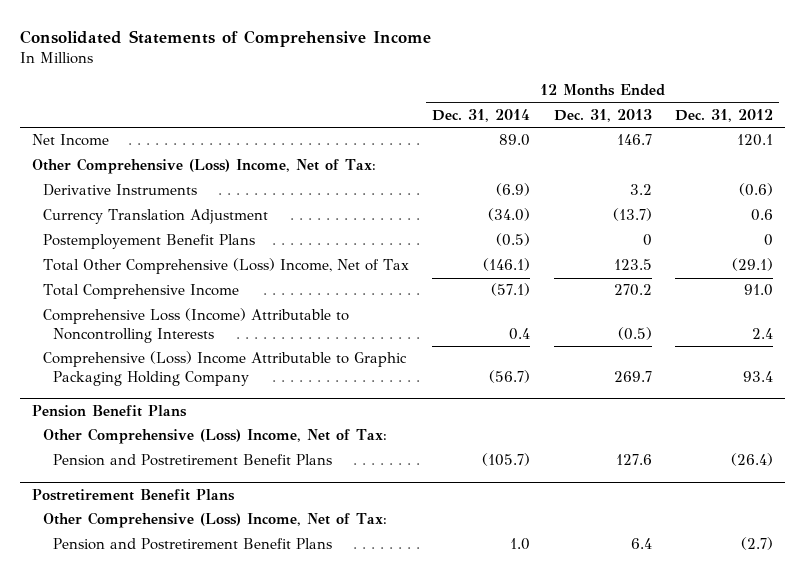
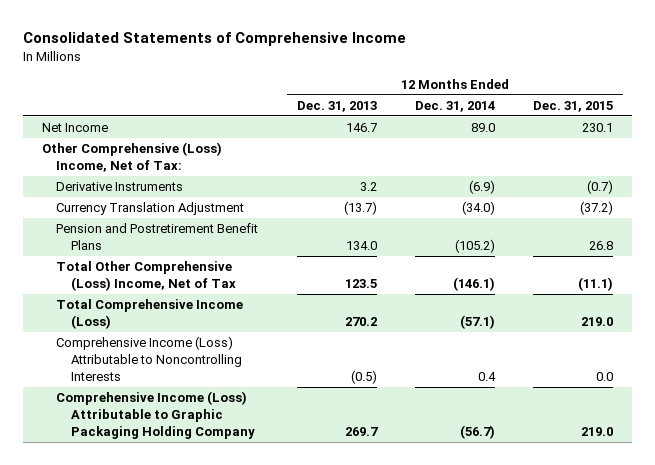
- | 12 Months Ended Dec. 31, 2014 | 12 Months Ended Dec. 31, 2013 | 12 Months Ended Dec. 31, 2012
+ | 12 Months Ended Dec. 31, 2013 | 12 Months Ended Dec. 31, 2014 | 12 Months Ended Dec. 31, 2015
- Postemployement Benefit Plans | (0.5) | 0 | 0
+ Pension and Postretirement Benefit Plans | 134.0 | (105.2) | 26.8
- Total Comprehensive Income | (57.1) | 270.2 | 91.0
- Comprehensive Loss (Income) Attributable to Noncontrolling Interests | 0.4 | (0.5) | 2.4
- Comprehensive (Loss) Income Attributable to Graphic Packaging Holding Company | (56.7) | 269.7 | 93.4
- Pension Benefit Plans
- Other Comprehensive (Loss) Income, Net of Tax:
- Pension and Postretirement Benefit Plans | (105.7) | 127.6 | (26.4)
- Postretirement Benefit Plans
- Other Comprehensive (Loss) Income, Net of Tax:
- Pension and Postretirement Benefit Plans | 1.0 | 6.4 | (2.7)
+ Total Comprehensive Income (Loss) | 270.2 | (57.1) | 219.0
+ Comprehensive Income (Loss) Attributable to Noncontrolling Interests | (0.5) | 0.4 | 0.0
+ Comprehensive Income (Loss) Attributable to Graphic Packaging Holding Company | 269.7 | (56.7) | 219.0

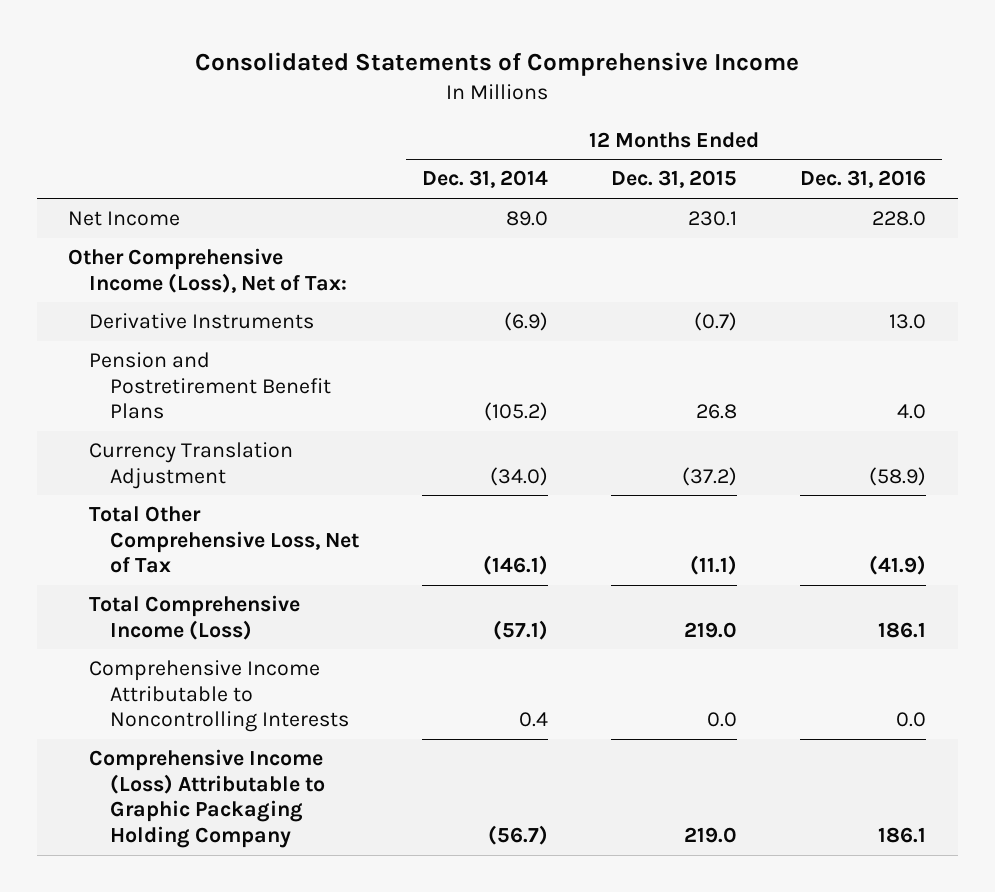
- | 12 Months Ended Dec. 31, 2013 | 12 Months Ended Dec. 31, 2014 | 12 Months Ended Dec. 31, 2015
+ | 12 Months Ended Dec. 31, 2014 | 12 Months Ended Dec. 31, 2015 | 12 Months Ended Dec. 31, 2016
- Other Comprehensive (Loss) Income, Net of Tax:
+ Other Comprehensive Income (Loss), Net of Tax:
- Total Other Comprehensive (Loss) Income, Net of Tax | 123.5 | (146.1) | (11.1)
moved down: Currency Translation Adjustment | (34.0) | (37.2) | (58.9)
+ Total Other Comprehensive Loss, Net of Tax | (146.1) | (11.1) | (41.9)
- Comprehensive Income (Loss) Attributable to Noncontrolling Interests | (0.5) | 0.4 | 0.0
+ Comprehensive Income Attributable to Noncontrolling Interests | 0.4 | 0.0 | 0.0

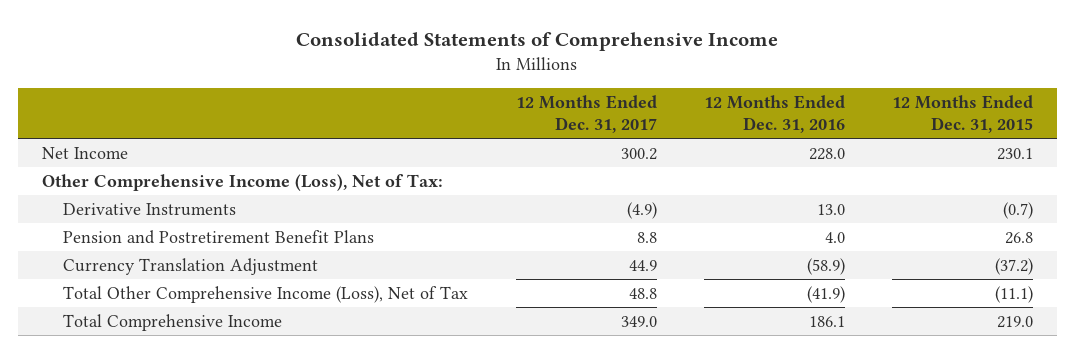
- | 12 Months Ended Dec. 31, 2014 | 12 Months Ended Dec. 31, 2015 | 12 Months Ended Dec. 31, 2016
+ | 12 Months Ended Dec. 31, 2017 | 12 Months Ended Dec. 31, 2016 | 12 Months Ended Dec. 31, 2015
- Total Other Comprehensive Loss, Net of Tax | (146.1) | (11.1) | (41.9)
- Total Comprehensive Income (Loss) | (57.1) | 219.0 | 186.1
- Comprehensive Income Attributable to Noncontrolling Interests | 0.4 | 0.0 | 0.0
- Comprehensive Income (Loss) Attributable to Graphic Packaging Holding Company | (56.7) | 219.0 | 186.1
+ Total Other Comprehensive Income (Loss), Net of Tax | 48.8 | (41.9) | (11.1)
+ Total Comprehensive Income | 349.0 | 186.1 | 219.0

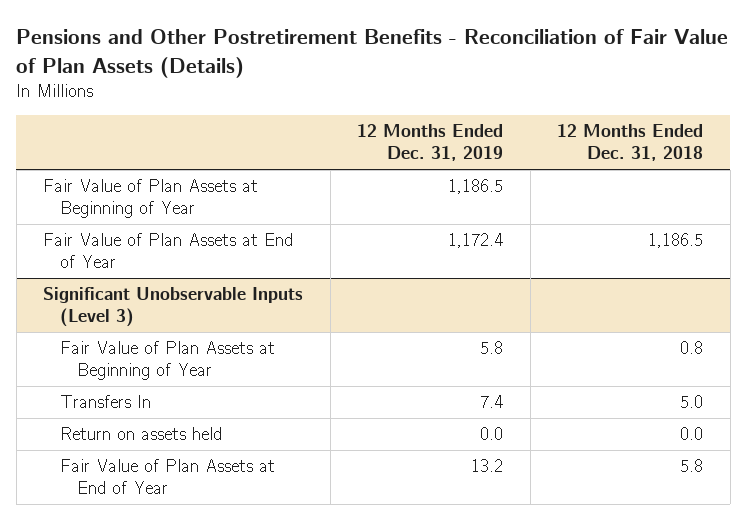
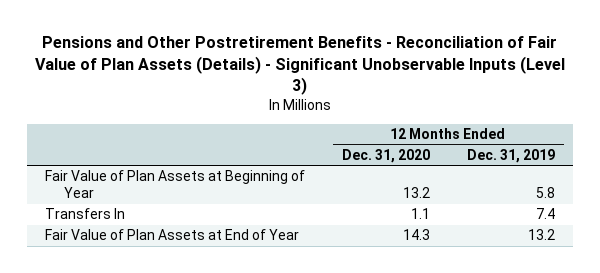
- Pensions and Other Postretirement Benefits - Reconciliation of Fair Value of Plan Assets (Details)
+ Pensions and Other Postretirement Benefits - Reconciliation of Fair Value of Plan Assets (Details) - Significant Unobservable Inputs (Level 3)
- | 12 Months Ended Dec. 31, 2019 | 12 Months Ended Dec. 31, 2018
+ | 12 Months Ended Dec. 31, 2020 | 12 Months Ended Dec. 31, 2019
- Fair Value of Plan Assets at Beginning of Year | 1,186.5 |
- Fair Value of Plan Assets at End of Year | 1,172.4 | 1,186.5
- Significant Unobservable Inputs (Level 3)
- Return on assets held | 0.0 | 0.0

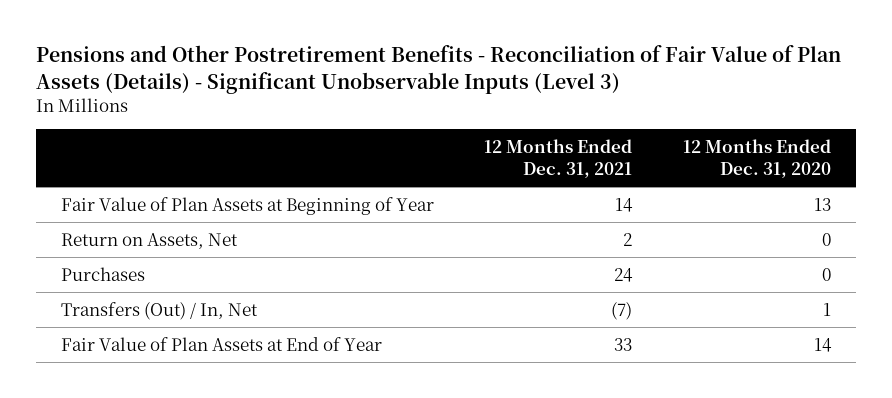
- | 12 Months Ended Dec. 31, 2020 | 12 Months Ended Dec. 31, 2019
+ | 12 Months Ended Dec. 31, 2021 | 12 Months Ended Dec. 31, 2020
- Fair Value of Plan Assets at Beginning of Year | 13.2 | 5.8
- Transfers In | 1.1 | 7.4
- Fair Value of Plan Assets at End of Year | 14.3 | 13.2
+ Fair Value of Plan Assets at Beginning of Year | 14 | 13
+ Return on Assets, Net | 2 | 0
+ Purchases | 24 | 0
+ Transfers (Out) / In, Net | (7) | 1
+ Fair Value of Plan Assets at End of Year | 33 | 14

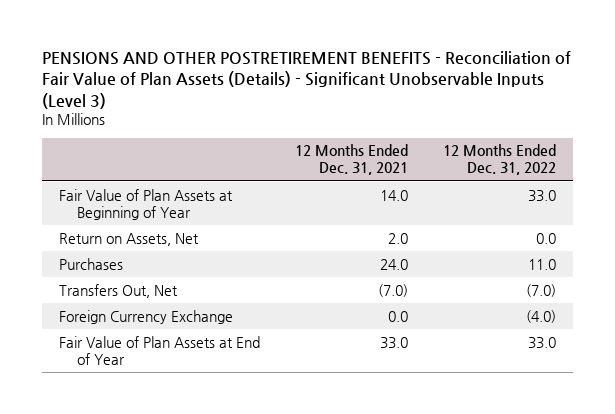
- Pensions and Other Postretirement Benefits - Reconciliation of Fair Value of Plan Assets (Details) - Significant Unobservable Inputs (Level 3)
+ PENSIONS AND OTHER POSTRETIREMENT BENEFITS - Reconciliation of Fair Value of Plan Assets (Details) - Significant Unobservable Inputs (Level 3)
- | 12 Months Ended Dec. 31, 2021 | 12 Months Ended Dec. 31, 2020
+ | 12 Months Ended Dec. 31, 2021 | 12 Months Ended Dec. 31, 2022
- Fair Value of Plan Assets at Beginning of Year | 14 | 13
- Return on Assets, Net | 2 | 0
- Purchases | 24 | 0
- Transfers (Out) / In, Net | (7) | 1
- Fair Value of Plan Assets at End of Year | 33 | 14
+ Fair Value of Plan Assets at Beginning of Year | 14.0 | 33.0
+ Return on Assets, Net | 2.0 | 0.0
+ Purchases | 24.0 | 11.0
+ Transfers Out, Net | (7.0) | (7.0)
+ Foreign Currency Exchange | 0.0 | (4.0)
+ Fair Value of Plan Assets at End of Year | 33.0 | 33.0

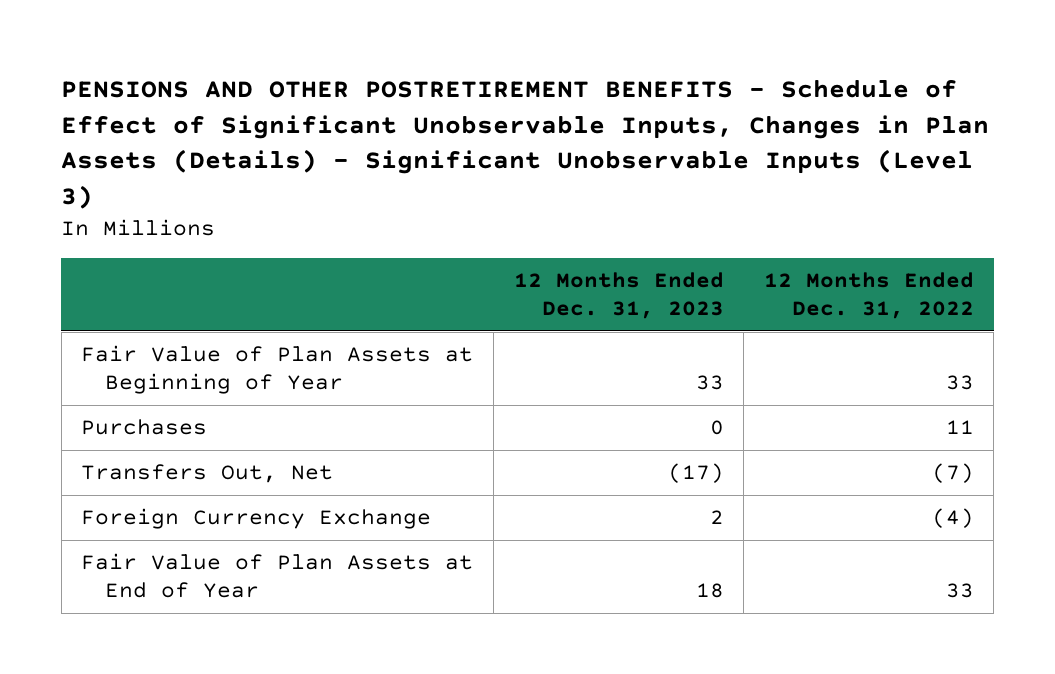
- PENSIONS AND OTHER POSTRETIREMENT BENEFITS - Reconciliation of Fair Value of Plan Assets (Details) - Significant Unobservable Inputs (Level 3)
+ PENSIONS AND OTHER POSTRETIREMENT BENEFITS - Schedule of Effect of Significant Unobservable Inputs, Changes in Plan Assets (Details) - Significant Unobservable Inputs (Level 3)
- | 12 Months Ended Dec. 31, 2021 | 12 Months Ended Dec. 31, 2022
+ | 12 Months Ended Dec. 31, 2023 | 12 Months Ended Dec. 31, 2022
- Fair Value of Plan Assets at Beginning of Year | 14.0 | 33.0
- Return on Assets, Net | 2.0 | 0.0
- Purchases | 24.0 | 11.0
- Transfers Out, Net | (7.0) | (7.0)
- Foreign Currency Exchange | 0.0 | (4.0)
- Fair Value of Plan Assets at End of Year | 33.0 | 33.0
+ Fair Value of Plan Assets at Beginning of Year | 33 | 33
+ Purchases | 0 | 11
+ Transfers Out, Net | (17) | (7)
+ Foreign Currency Exchange | 2 | (4)
+ Fair Value of Plan Assets at End of Year | 18 | 33

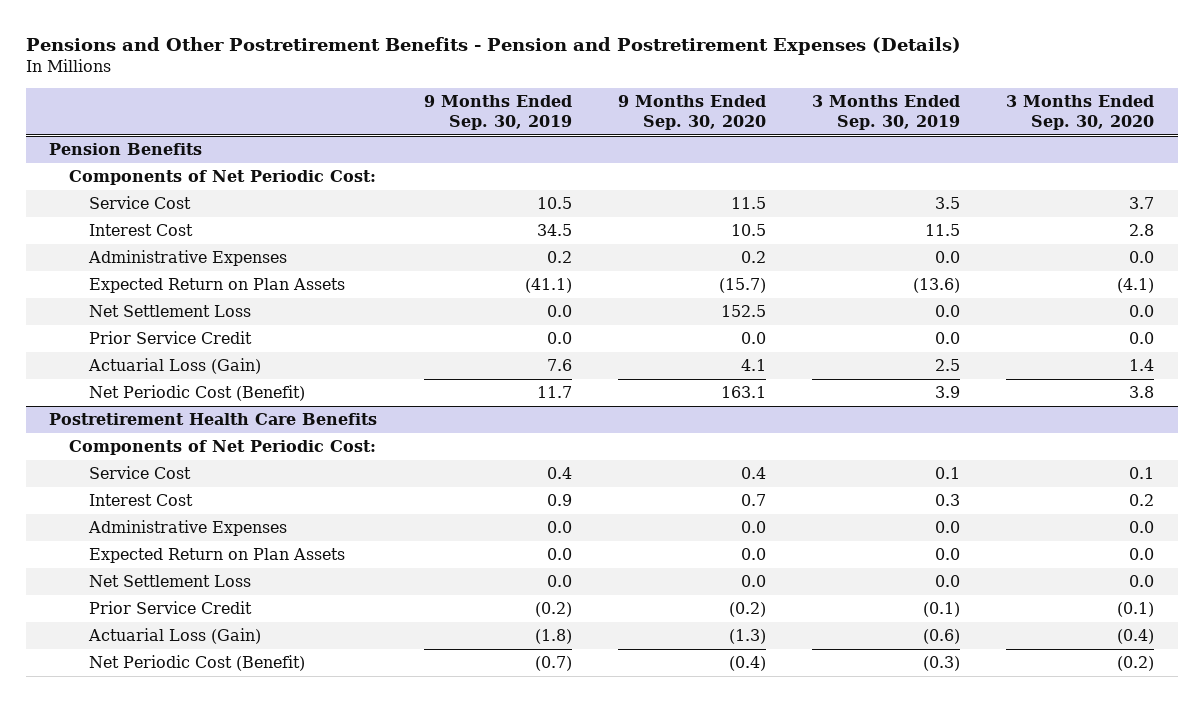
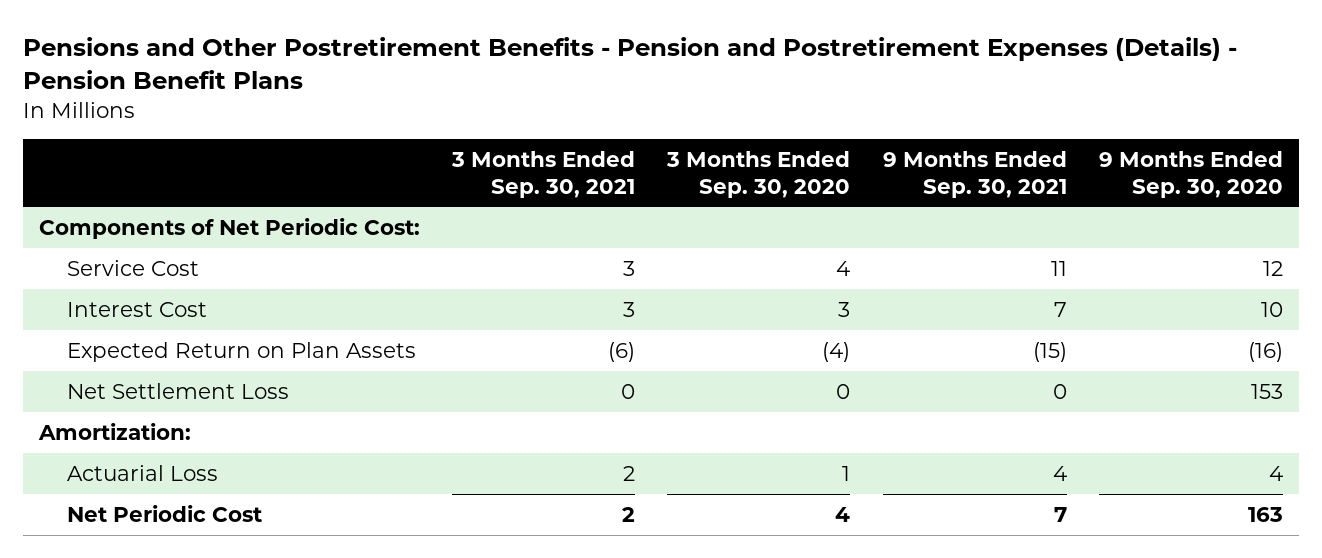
- Pensions and Other Postretirement Benefits - Pension and Postretirement Expenses (Details)
+ Pensions and Other Postretirement Benefits - Pension and Postretirement Expenses (Details) - Pension Benefit Plans
- | 9 Months Ended Sep. 30, 2019 | 9 Months Ended Sep. 30, 2020 | 3 Months Ended Sep. 30, 2019 | 3 Months Ended Sep. 30, 2020
+ | 3 Months Ended Sep. 30, 2021 | 3 Months Ended Sep. 30, 2020 | 9 Months Ended Sep. 30, 2021 | 9 Months Ended Sep. 30, 2020
- Pension Benefits
- Service Cost | 10.5 | 11.5 | 3.5 | 3.7
- Interest Cost | 34.5 | 10.5 | 11.5 | 2.8
- Administrative Expenses | 0.2 | 0.2 | 0.0 | 0.0
- Expected Return on Plan Assets | (41.1) | (15.7) | (13.6) | (4.1)
- Net Settlement Loss | 0.0 | 152.5 | 0.0 | 0.0
- Prior Service Credit | 0.0 | 0.0 | 0.0 | 0.0
- Actuarial Loss (Gain) | 7.6 | 4.1 | 2.5 | 1.4
- Net Periodic Cost (Benefit) | 11.7 | 163.1 | 3.9 | 3.8
- Postretirement Health Care Benefits
- Components of Net Periodic Cost:
- Service Cost | 0.4 | 0.4 | 0.1 | 0.1
- Interest Cost | 0.9 | 0.7 | 0.3 | 0.2
- Administrative Expenses | 0.0 | 0.0 | 0.0 | 0.0
- Expected Return on Plan Assets | 0.0 | 0.0 | 0.0 | 0.0
- Net Settlement Loss | 0.0 | 0.0 | 0.0 | 0.0
- Prior Service Credit | (0.2) | (0.2) | (0.1) | (0.1)
- Actuarial Loss (Gain) | (1.8) | (1.3) | (0.6) | (0.4)
- Net Periodic Cost (Benefit) | (0.7) | (0.4) | (0.3) | (0.2)
+ Service Cost | 3 | 4 | 11 | 12
+ Interest Cost | 3 | 3 | 7 | 10
+ Expected Return on Plan Assets | (6) | (4) | (15) | (16)
+ Net Settlement Loss | 0 | 0 | 0 | 153
+ Amortization:
+ Actuarial Loss | 2 | 1 | 4 | 4
+ Net Periodic Cost | 2 | 4 | 7 | 163

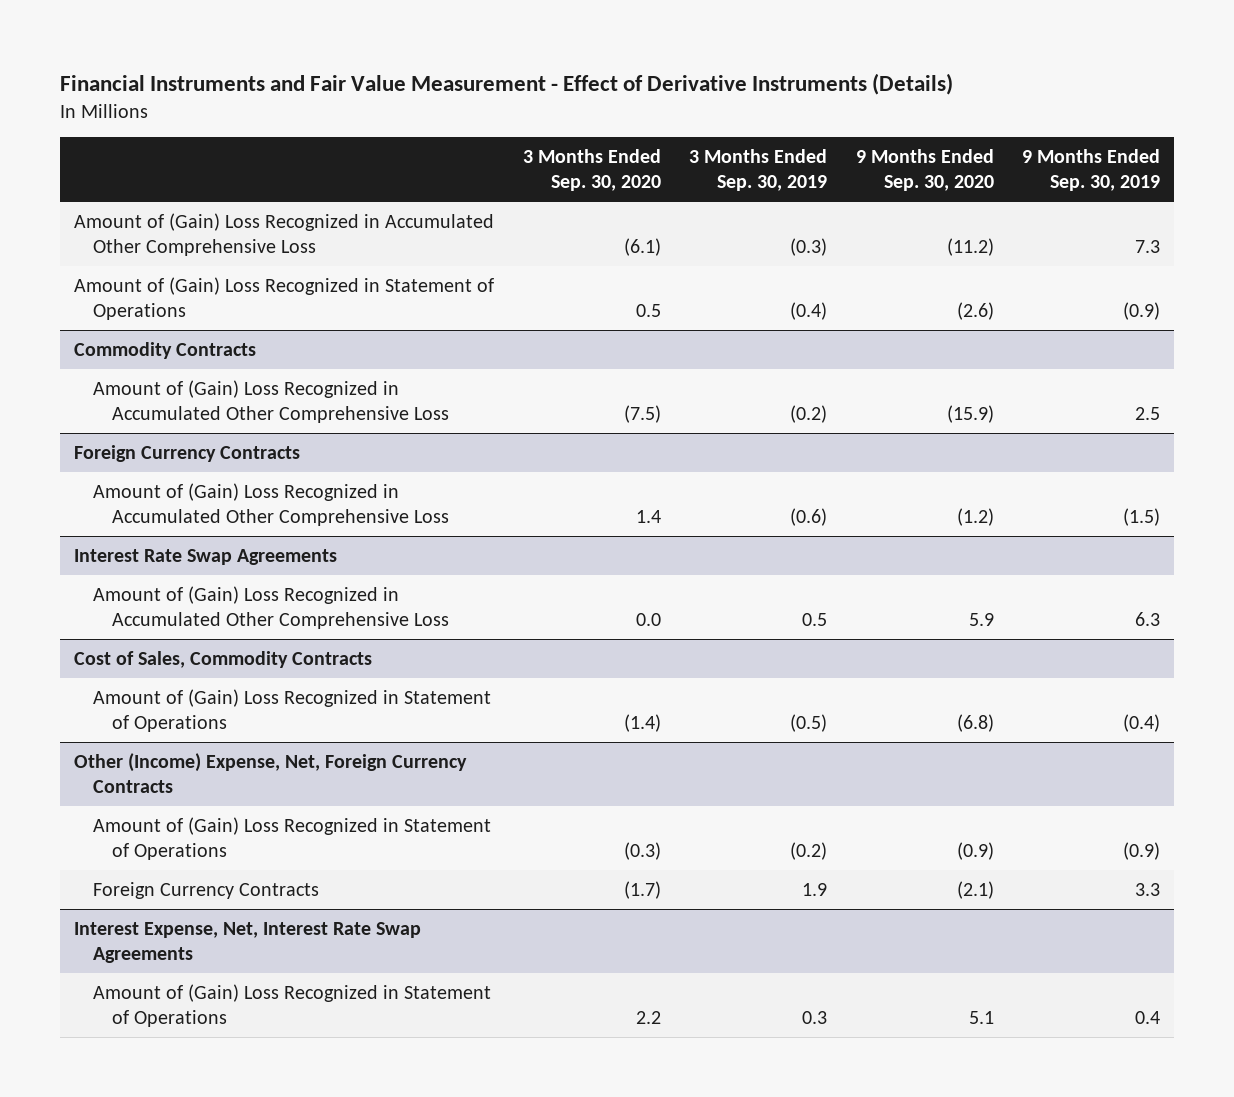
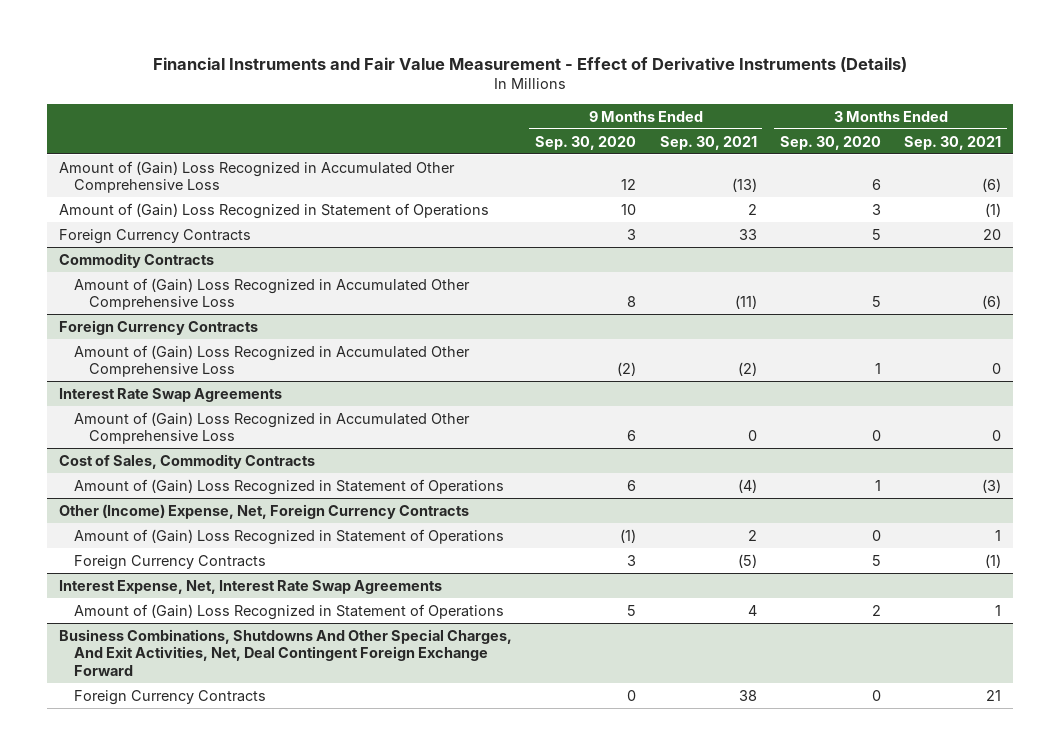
- | 3 Months Ended Sep. 30, 2020 | 3 Months Ended Sep. 30, 2019 | 9 Months Ended Sep. 30, 2020 | 9 Months Ended Sep. 30, 2019
+ | 9 Months Ended Sep. 30, 2020 | 9 Months Ended Sep. 30, 2021 | 3 Months Ended Sep. 30, 2020 | 3 Months Ended Sep. 30, 2021
- Amount of (Gain) Loss Recognized in Accumulated Other Comprehensive Loss | (6.1) | (0.3) | (11.2) | 7.3
- Amount of (Gain) Loss Recognized in Statement of Operations | 0.5 | (0.4) | (2.6) | (0.9)
+ Amount of (Gain) Loss Recognized in Accumulated Other Comprehensive Loss | 12 | (13) | 6 | (6)
+ Amount of (Gain) Loss Recognized in Statement of Operations | 10 | 2 | 3 | (1)
+ Foreign Currency Contracts | 3 | 33 | 5 | 20
@ Commodity Contracts
- Amount of (Gain) Loss Recognized in Accumulated Other Comprehensive Loss | (7.5) | (0.2) | (15.9) | 2.5
+ Amount of (Gain) Loss Recognized in Accumulated Other Comprehensive Loss | 8 | (11) | 5 | (6)
@ Foreign Currency Contracts
- Amount of (Gain) Loss Recognized in Accumulated Other Comprehensive Loss | 1.4 | (0.6) | (1.2) | (1.5)
+ Amount of (Gain) Loss Recognized in Accumulated Other Comprehensive Loss | (2) | (2) | 1 | 0
@ Interest Rate Swap Agreements
- Amount of (Gain) Loss Recognized in Accumulated Other Comprehensive Loss | 0.0 | 0.5 | 5.9 | 6.3
+ Amount of (Gain) Loss Recognized in Accumulated Other Comprehensive Loss | 6 | 0 | 0 | 0
@ Cost of Sales, Commodity Contracts
- Amount of (Gain) Loss Recognized in Statement of Operations | (1.4) | (0.5) | (6.8) | (0.4)
+ Amount of (Gain) Loss Recognized in Statement of Operations | 6 | (4) | 1 | (3)
@ Other (Income) Expense, Net, Foreign Currency Contracts
- Amount of (Gain) Loss Recognized in Statement of Operations | (0.3) | (0.2) | (0.9) | (0.9)
- Foreign Currency Contracts | (1.7) | 1.9 | (2.1) | 3.3
+ Amount of (Gain) Loss Recognized in Statement of Operations | (1) | 2 | 0 | 1
+ Foreign Currency Contracts | 3 | (5) | 5 | (1)
@ Interest Expense, Net, Interest Rate Swap Agreements
- Amount of (Gain) Loss Recognized in Statement of Operations | 2.2 | 0.3 | 5.1 | 0.4
+ Amount of (Gain) Loss Recognized in Statement of Operations | 5 | 4 | 2 | 1
+ Business Combinations, Shutdowns And Other Special Charges, And Exit Activities, Net, Deal Contingent Foreign Exchange Forward
+ Foreign Currency Contracts | 0 | 38 | 0 | 21

